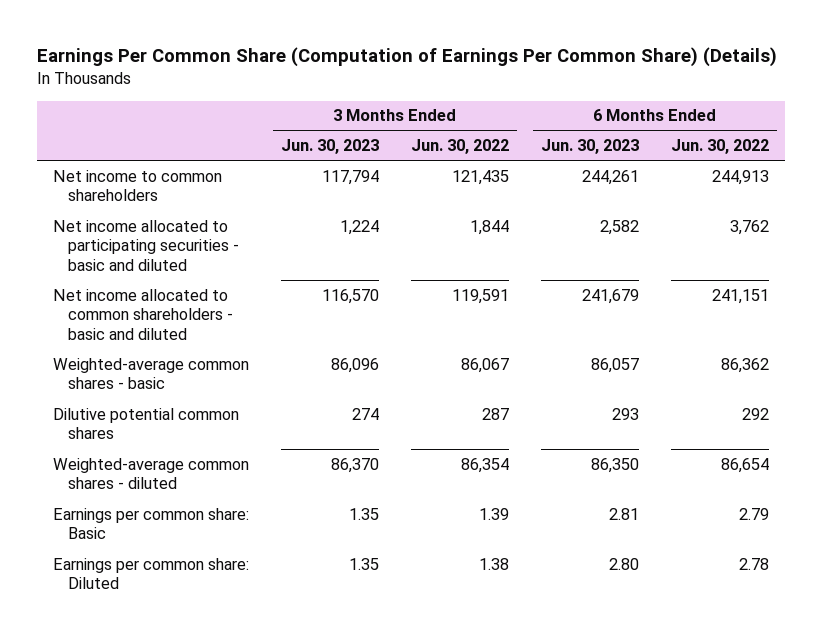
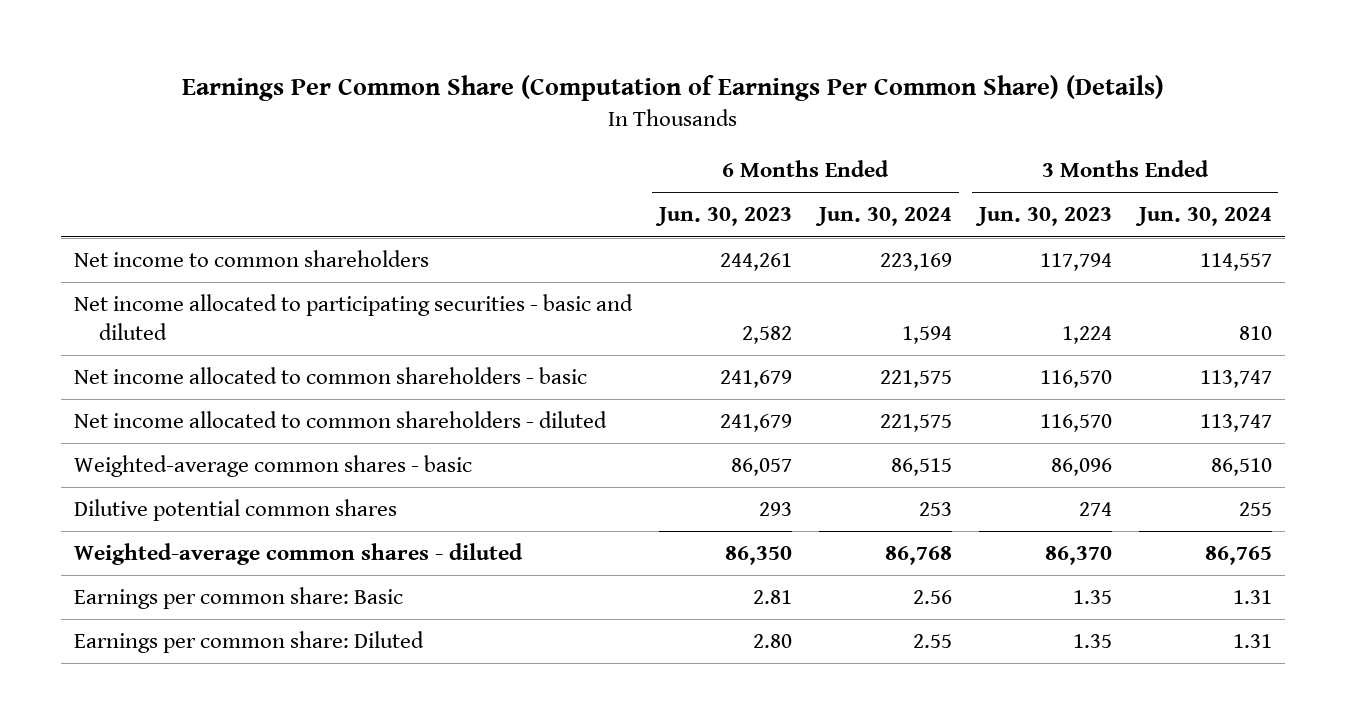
- | 3 Months Ended Jun. 30, 2023 | 3 Months Ended Jun. 30, 2022 | 6 Months Ended Jun. 30, 2023 | 6 Months Ended Jun. 30, 2022
+ | 6 Months Ended Jun. 30, 2023 | 6 Months Ended Jun. 30, 2024 | 3 Months Ended Jun. 30, 2023 | 3 Months Ended Jun. 30, 2024
- Net income allocated to common shareholders - basic and diluted | 116,570 | 119,591 | 241,679 | 241,151
+ Net income allocated to common shareholders - basic | 241,679 | 221,575 | 116,570 | 113,747
+ Net income allocated to common shareholders - diluted | 241,679 | 221,575 | 116,570 | 113,747

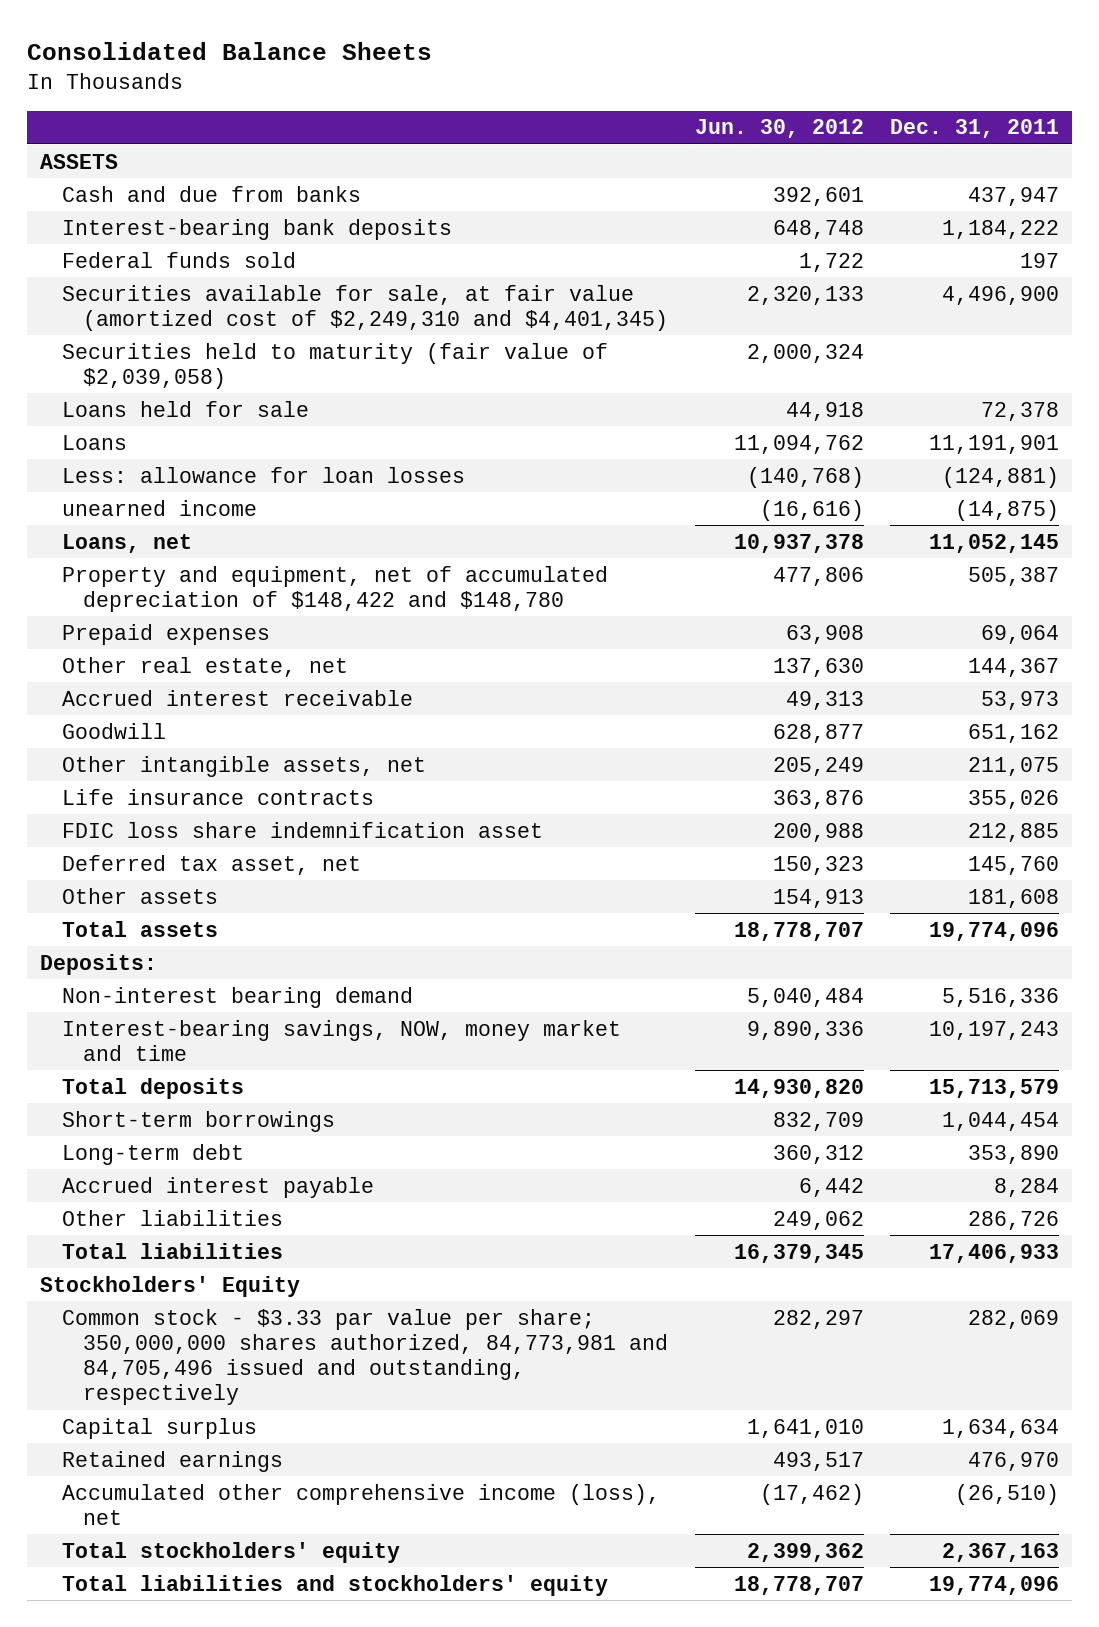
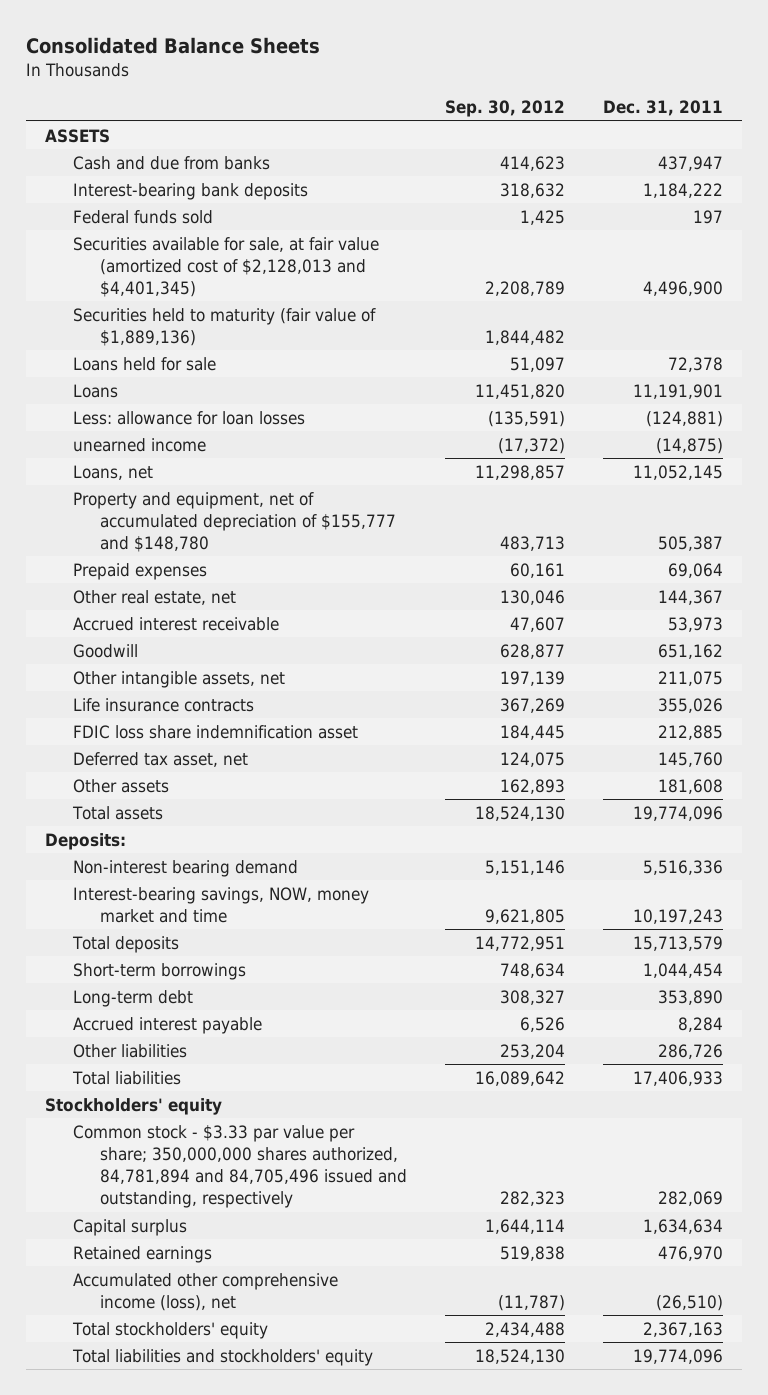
- | Jun. 30, 2012 | Dec. 31, 2011
+ | Sep. 30, 2012 | Dec. 31, 2011
- Securities available for sale, at fair value (amortized cost of $2,249,310 and $4,401,345) | 2,320,133 | 4,496,900
- Securities held to maturity (fair value of $2,039,058) | 2,000,324 |
+ Securities available for sale, at fair value (amortized cost of $2,128,013 and $4,401,345) | 2,208,789 | 4,496,900
+ Securities held to maturity (fair value of $1,889,136) | 1,844,482 |
- Property and equipment, net of accumulated depreciation of $148,422 and $148,780 | 477,806 | 505,387
+ Property and equipment, net of accumulated depreciation of $155,777 and $148,780 | 483,713 | 505,387
- Stockholders' Equity
- Common stock - $3.33 par value per share; 350,000,000 shares authorized, 84,773,981 and 84,705,496 issued and outstanding, respectively | 282,297 | 282,069
+ Stockholders' equity
+ Common stock - $3.33 par value per share; 350,000,000 shares authorized, 84,781,894 and 84,705,496 issued and outstanding, respectively | 282,323 | 282,069

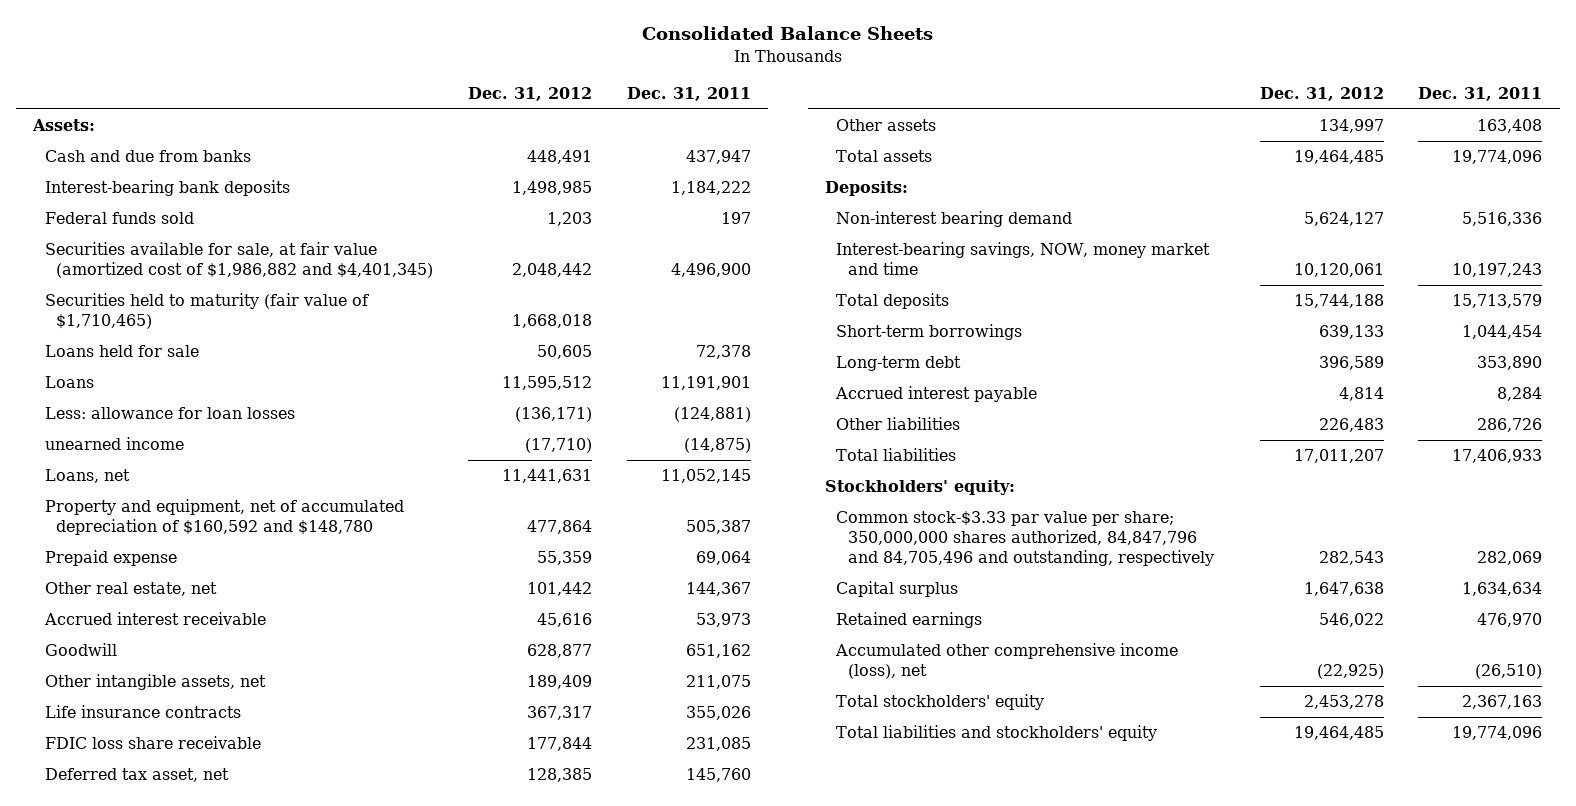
- | Sep. 30, 2012 | Dec. 31, 2011
+ | Dec. 31, 2012 | Dec. 31, 2011
- ASSETS
+ Assets:
- Securities available for sale, at fair value (amortized cost of $2,128,013 and $4,401,345) | 2,208,789 | 4,496,900
- Securities held to maturity (fair value of $1,889,136) | 1,844,482 |
+ Securities available for sale, at fair value (amortized cost of $1,986,882 and $4,401,345) | 2,048,442 | 4,496,900
+ Securities held to maturity (fair value of $1,710,465) | 1,668,018 |
- Property and equipment, net of accumulated depreciation of $155,777 and $148,780 | 483,713 | 505,387
- Prepaid expenses | 60,161 | 69,064
+ Property and equipment, net of accumulated depreciation of $160,592 and $148,780 | 477,864 | 505,387
+ Prepaid expense | 55,359 | 69,064
- FDIC loss share indemnification asset | 184,445 | 212,885
+ FDIC loss share receivable | 177,844 | 231,085
- Other assets | 162,893 | 181,608
+ Other assets | 134,997 | 163,408
- Stockholders' equity
- Common stock - $3.33 par value per share; 350,000,000 shares authorized, 84,781,894 and 84,705,496 issued and outstanding, respectively | 282,323 | 282,069
+ Stockholders' equity:
+ Common stock-$3.33 par value per share; 350,000,000 shares authorized, 84,847,796 and 84,705,496 and outstanding, respectively | 282,543 | 282,069

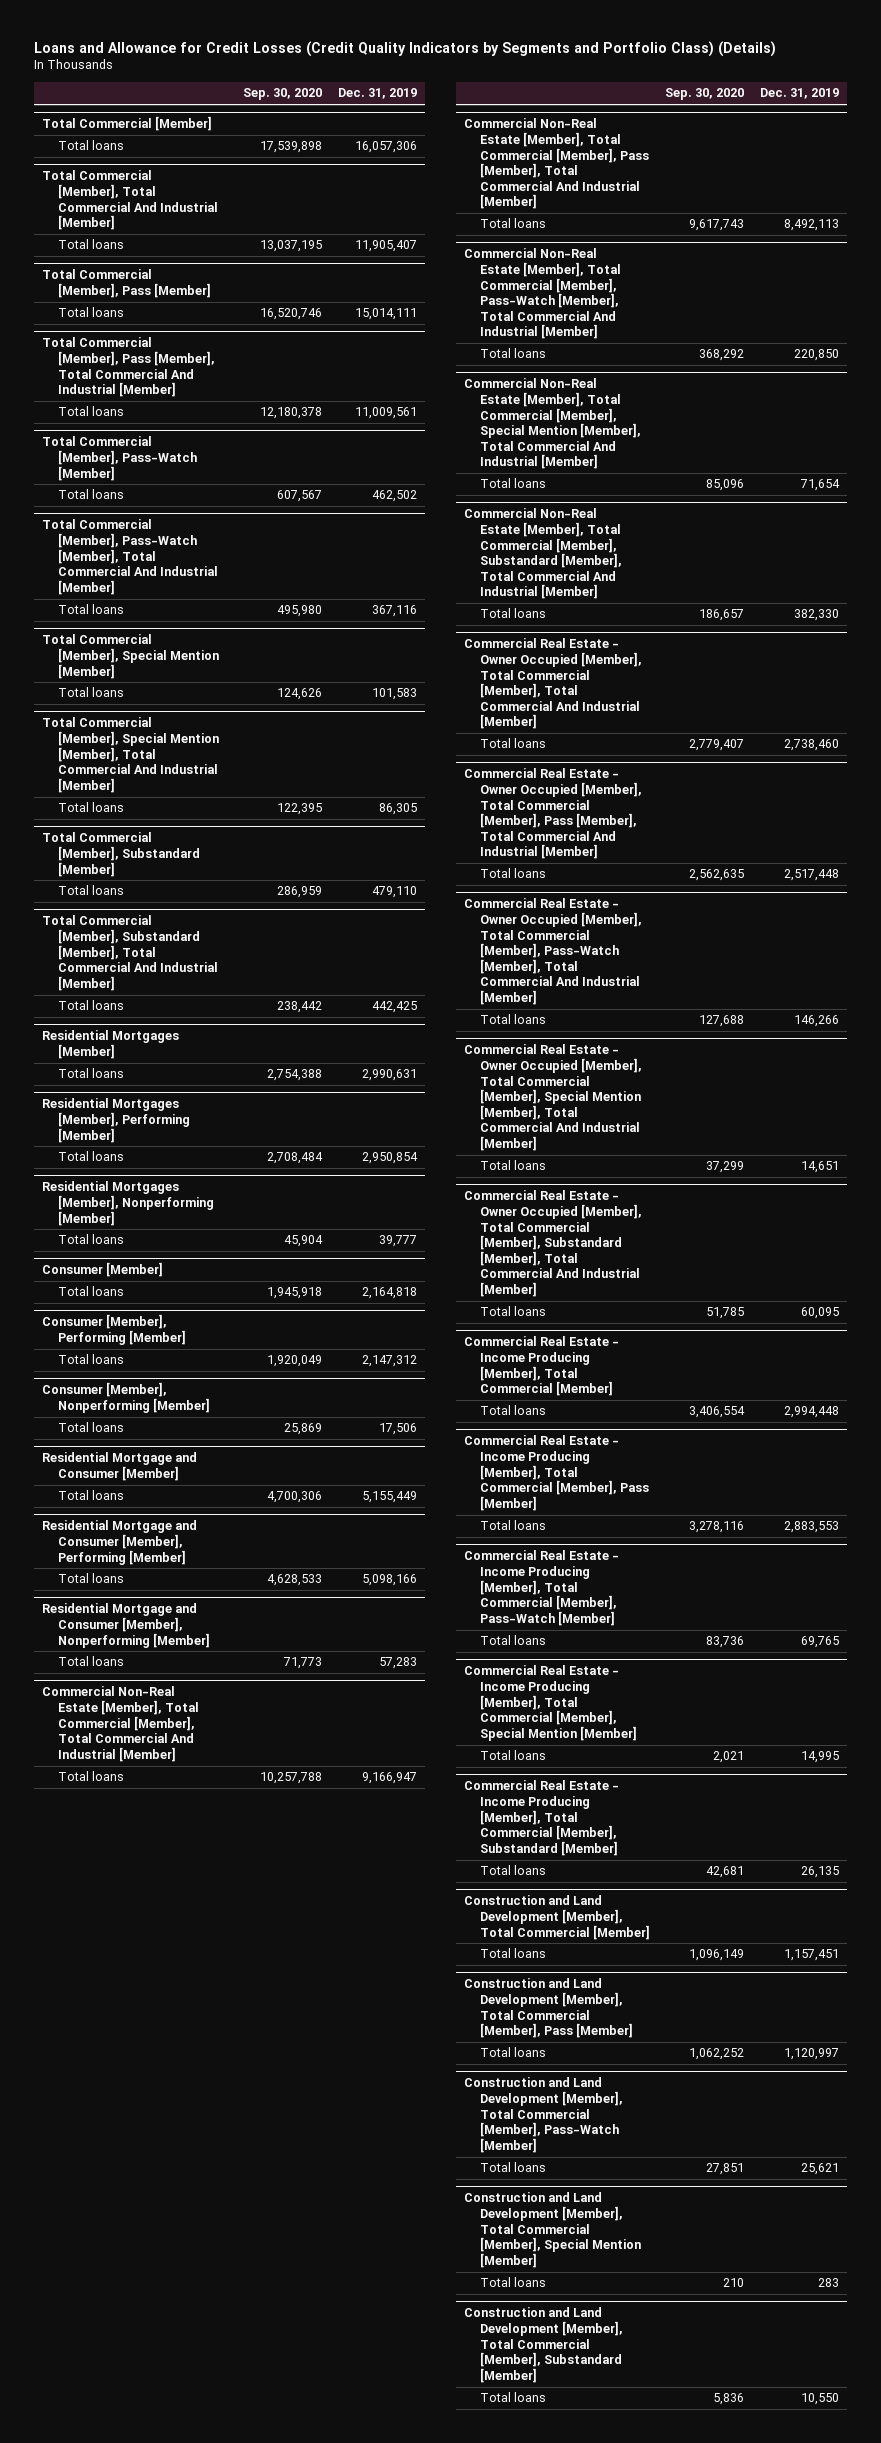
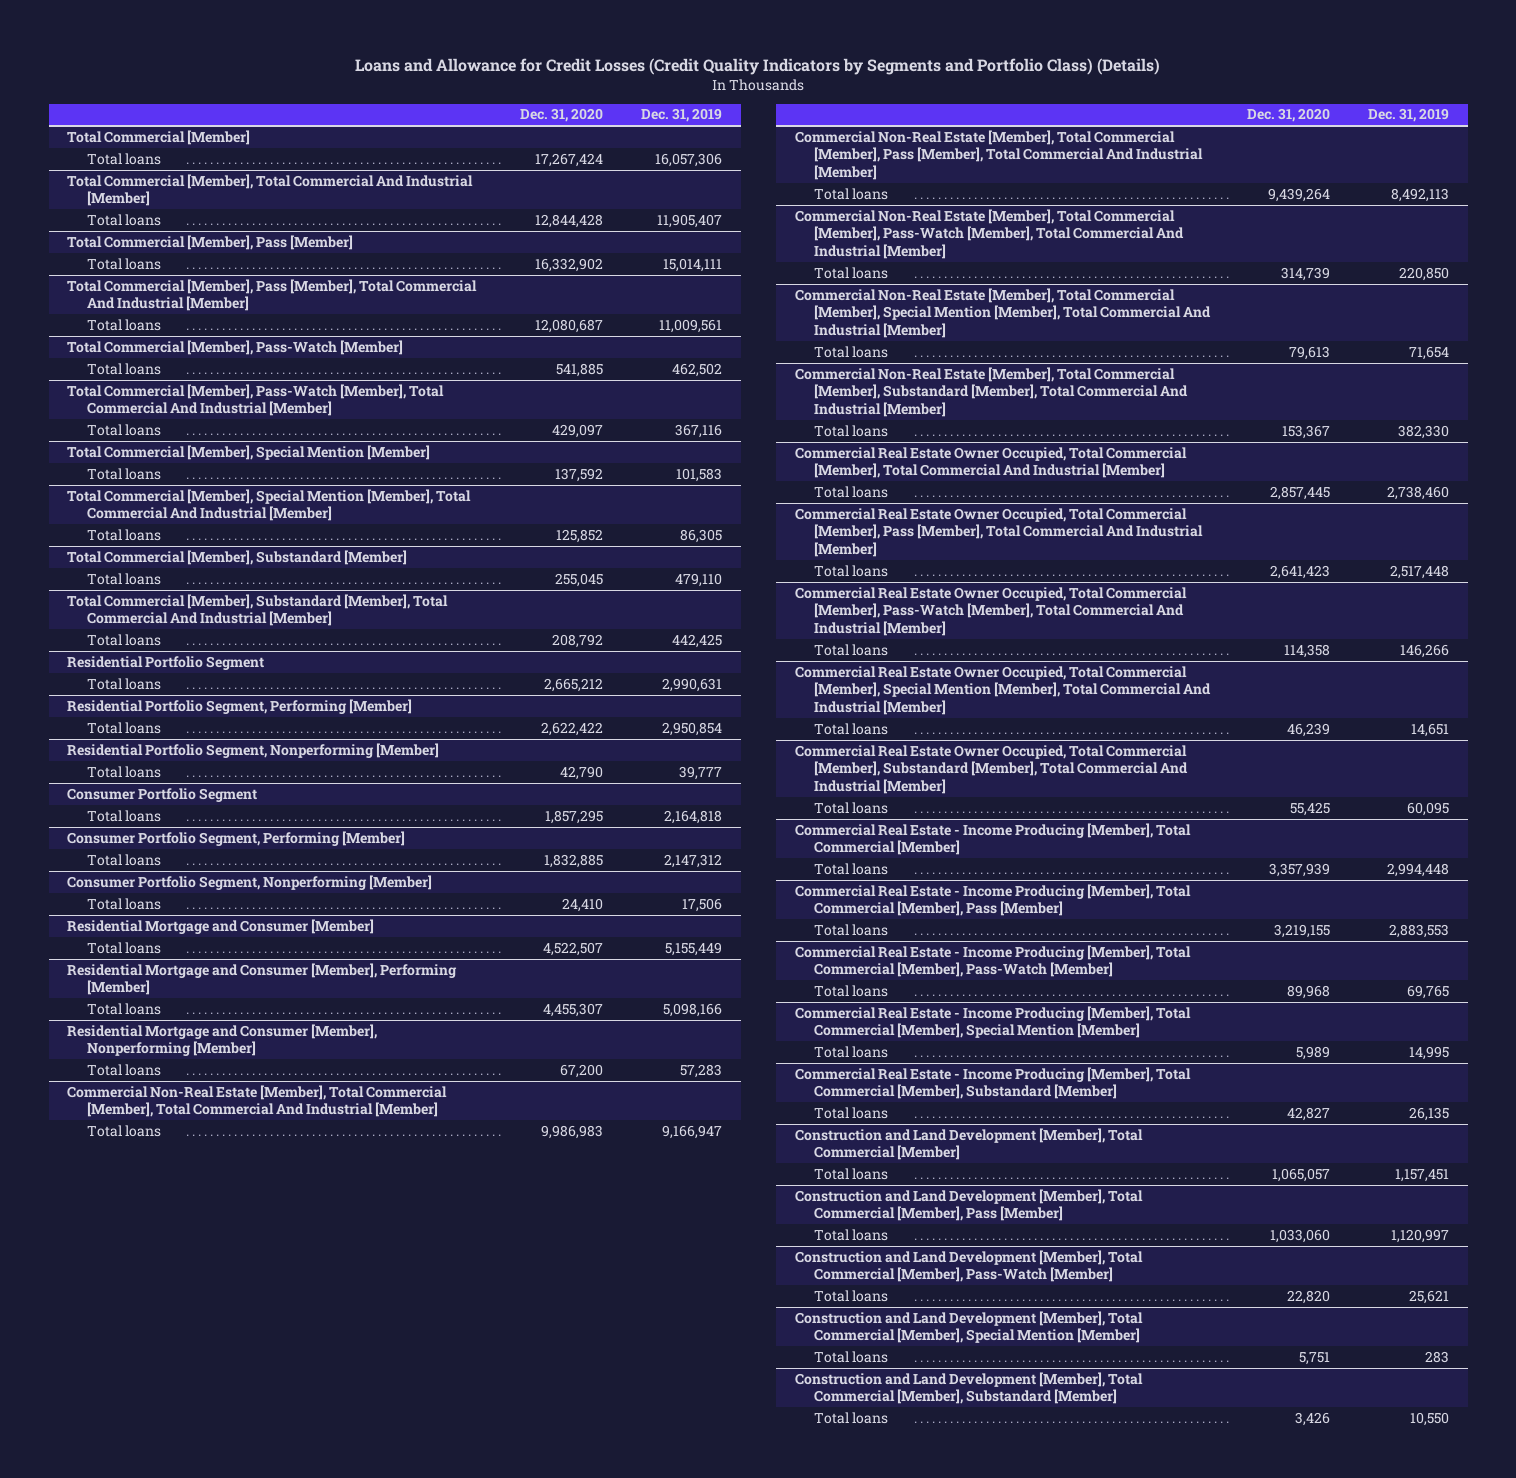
- | Sep. 30, 2020 | Dec. 31, 2019
+ | Dec. 31, 2020 | Dec. 31, 2019
- Residential Mortgages [Member]
+ Residential Portfolio Segment
- Residential Mortgages [Member], Performing [Member]
+ Residential Portfolio Segment, Performing [Member]
- Residential Mortgages [Member], Nonperforming [Member]
+ Residential Portfolio Segment, Nonperforming [Member]
- Consumer [Member]
+ Consumer Portfolio Segment
- Consumer [Member], Performing [Member]
+ Consumer Portfolio Segment, Performing [Member]
- Consumer [Member], Nonperforming [Member]
+ Consumer Portfolio Segment, Nonperforming [Member]
- Commercial Real Estate - Owner Occupied [Member], Total Commercial [Member], Total Commercial And Industrial [Member]
+ Commercial Real Estate Owner Occupied, Total Commercial [Member], Total Commercial And Industrial [Member]
- Commercial Real Estate - Owner Occupied [Member], Total Commercial [Member], Pass [Member], Total Commercial And Industrial [Member]
+ Commercial Real Estate Owner Occupied, Total Commercial [Member], Pass [Member], Total Commercial And Industrial [Member]
- Commercial Real Estate - Owner Occupied [Member], Total Commercial [Member], Pass-Watch [Member], Total Commercial And Industrial [Member]
+ Commercial Real Estate Owner Occupied, Total Commercial [Member], Pass-Watch [Member], Total Commercial And Industrial [Member]
- Commercial Real Estate - Owner Occupied [Member], Total Commercial [Member], Special Mention [Member], Total Commercial And Industrial [Member]
+ Commercial Real Estate Owner Occupied, Total Commercial [Member], Special Mention [Member], Total Commercial And Industrial [Member]
- Commercial Real Estate - Owner Occupied [Member], Total Commercial [Member], Substandard [Member], Total Commercial And Industrial [Member]
+ Commercial Real Estate Owner Occupied, Total Commercial [Member], Substandard [Member], Total Commercial And Industrial [Member]

